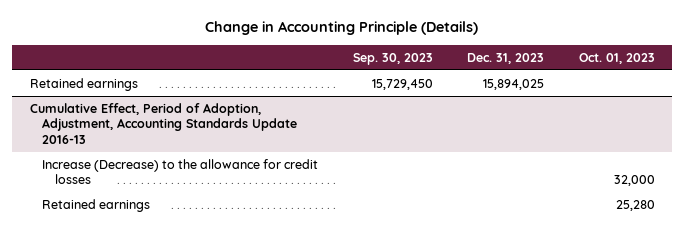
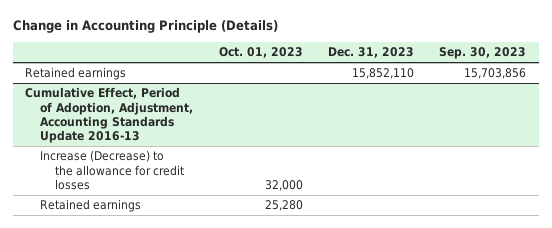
- | Sep. 30, 2023 | Dec. 31, 2023 | Oct. 01, 2023
+ | Oct. 01, 2023 | Dec. 31, 2023 | Sep. 30, 2023
- Retained earnings | 15,729,450 | 15,894,025 |
+ Retained earnings | | 15,852,110 | 15,703,856

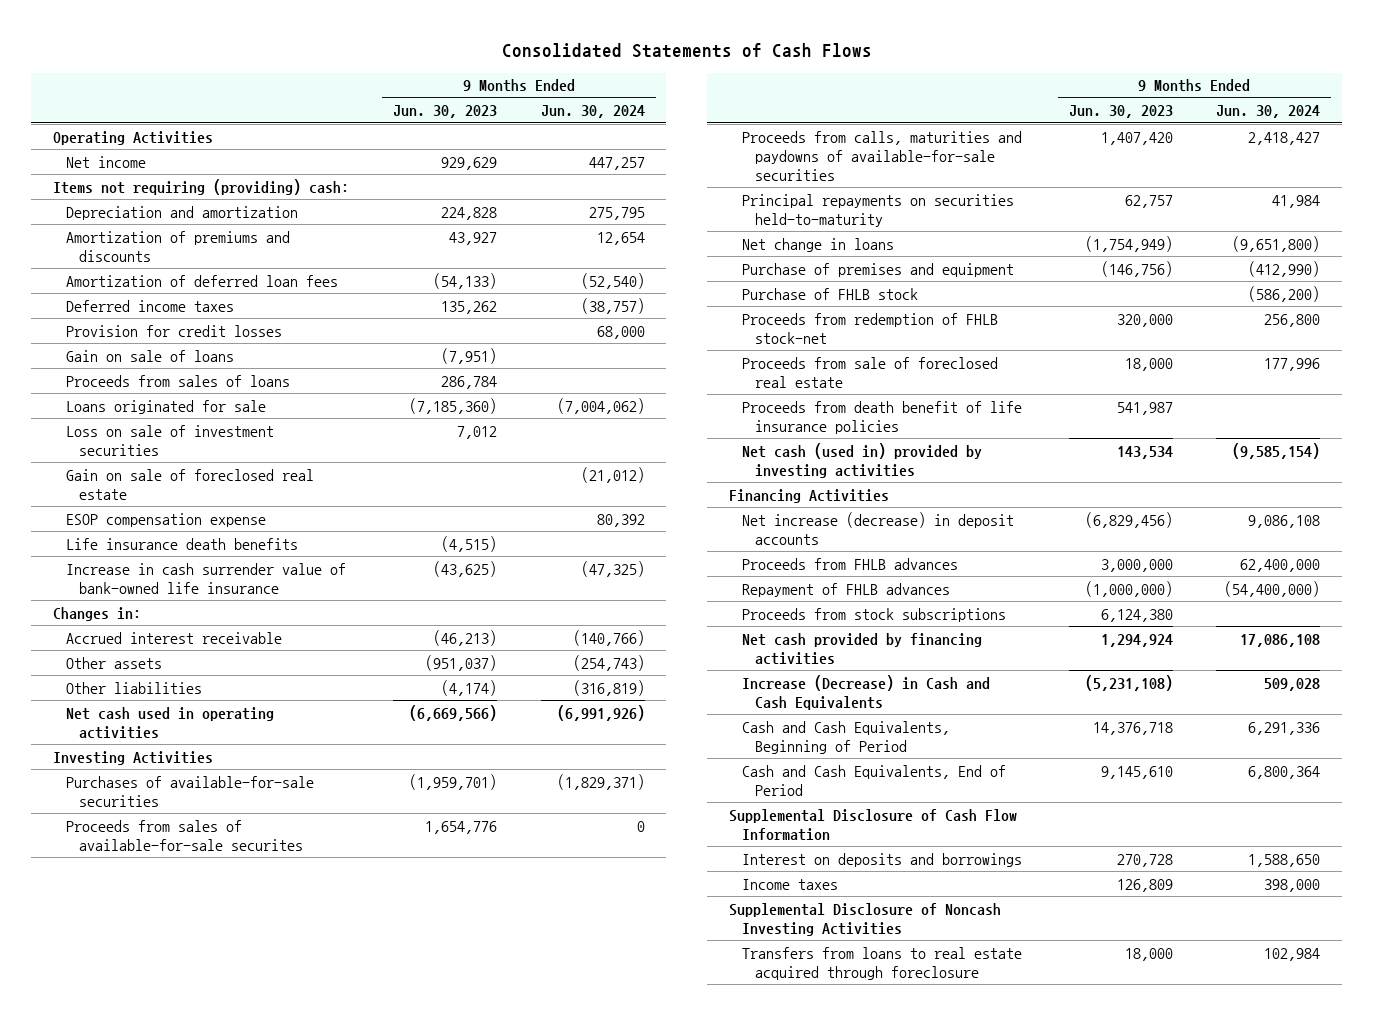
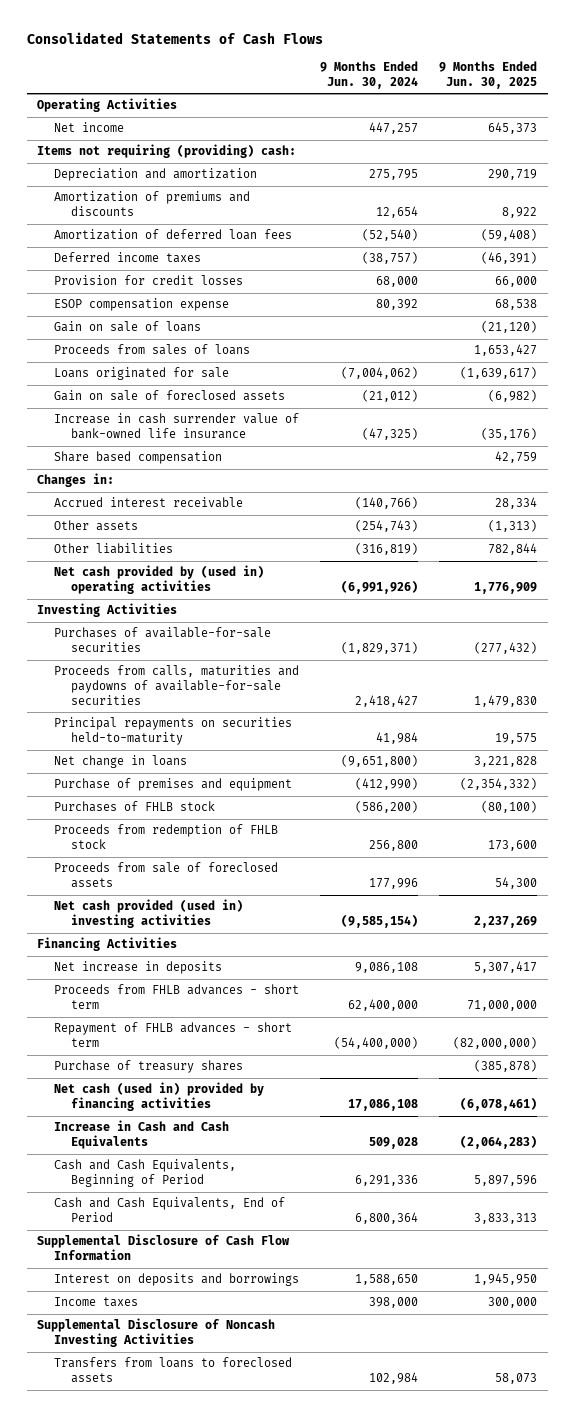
- | 9 Months Ended Jun. 30, 2023 | 9 Months Ended Jun. 30, 2024
+ | 9 Months Ended Jun. 30, 2024 | 9 Months Ended Jun. 30, 2025
moved up: ESOP compensation expense | 80,392 | 68,538
- Loss on sale of investment securities | 7,012 |
- Gain on sale of foreclosed real estate | | (21,012)
- Life insurance death benefits | (4,515) |
+ Gain on sale of foreclosed assets | (21,012) | (6,982)
+ Share based compensation | | 42,759
- Net cash used in operating activities | (6,669,566) | (6,991,926)
+ Net cash provided by (used in) operating activities | (6,991,926) | 1,776,909
- Proceeds from sales of available-for-sale securites | 1,654,776 | 0
- Purchase of FHLB stock | | (586,200)
- Proceeds from redemption of FHLB stock-net | 320,000 | 256,800
- Proceeds from sale of foreclosed real estate | 18,000 | 177,996
- Proceeds from death benefit of life insurance policies | 541,987 |
- Net cash (used in) provided by investing activities | 143,534 | (9,585,154)
+ Purchases of FHLB stock | (586,200) | (80,100)
+ Proceeds from redemption of FHLB stock | 256,800 | 173,600
+ Proceeds from sale of foreclosed assets | 177,996 | 54,300
+ Net cash provided (used in) investing activities | (9,585,154) | 2,237,269
- Net increase (decrease) in deposit accounts | (6,829,456) | 9,086,108
- Proceeds from FHLB advances | 3,000,000 | 62,400,000
- Repayment of FHLB advances | (1,000,000) | (54,400,000)
- Proceeds from stock subscriptions | 6,124,380 |
- Net cash provided by financing activities | 1,294,924 | 17,086,108
- Increase (Decrease) in Cash and Cash Equivalents | (5,231,108) | 509,028
+ Net increase in deposits | 9,086,108 | 5,307,417
+ Proceeds from FHLB advances - short term | 62,400,000 | 71,000,000
+ Repayment of FHLB advances - short term | (54,400,000) | (82,000,000)
+ Purchase of treasury shares | | (385,878)
+ Net cash (used in) provided by financing activities | 17,086,108 | (6,078,461)
+ Increase in Cash and Cash Equivalents | 509,028 | (2,064,283)
- Transfers from loans to real estate acquired through foreclosure | 18,000 | 102,984
+ Transfers from loans to foreclosed assets | 102,984 | 58,073

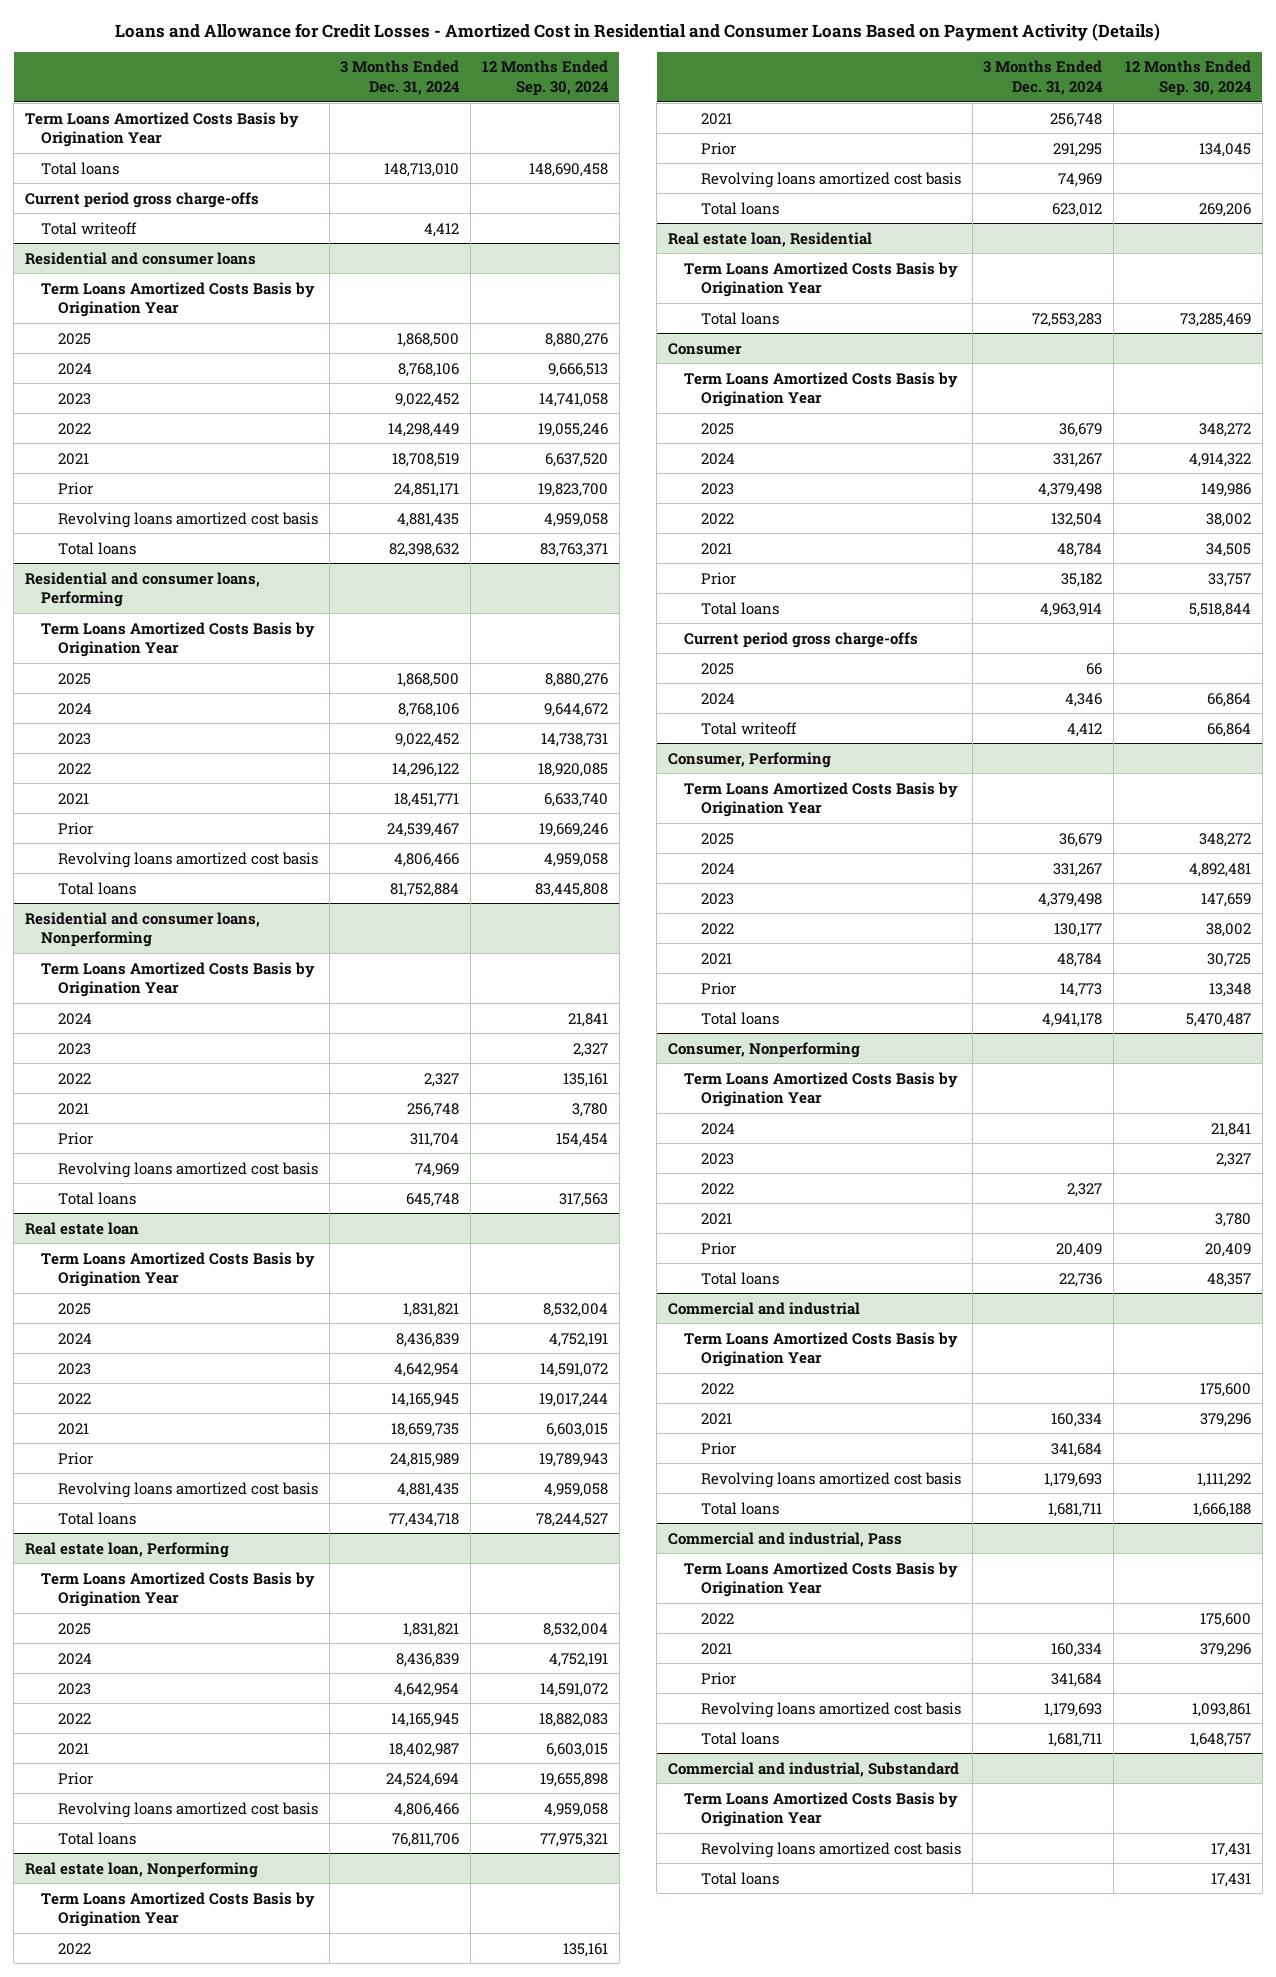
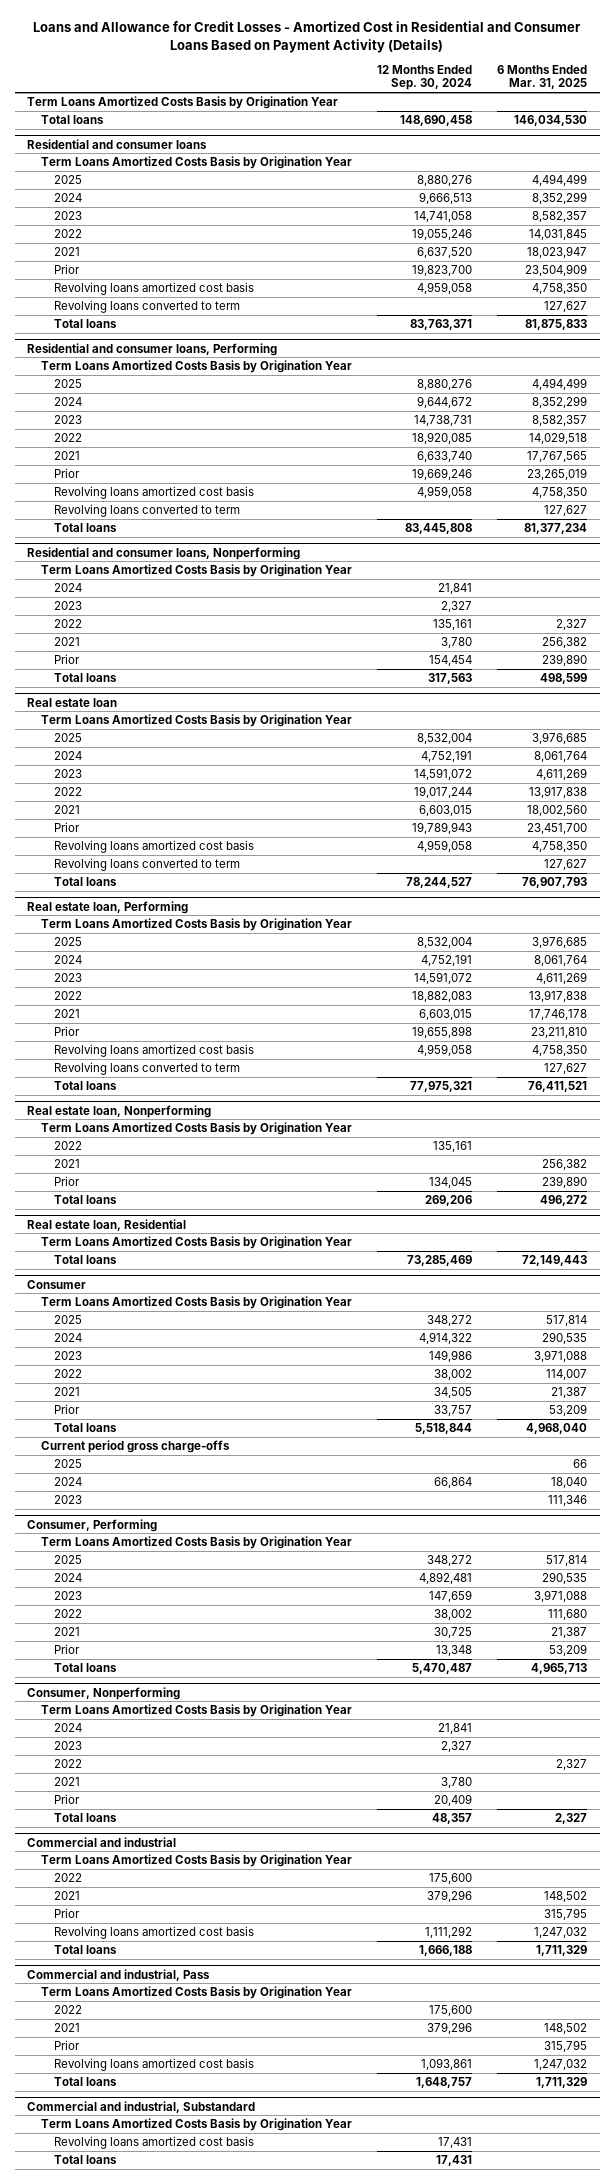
- | 3 Months Ended Dec. 31, 2024 | 12 Months Ended Sep. 30, 2024
+ | 12 Months Ended Sep. 30, 2024 | 6 Months Ended Mar. 31, 2025
- Current period gross charge-offs
- Total writeoff | 4,412 |
@ Residential and consumer loans
+ Revolving loans converted to term | | 127,627
@ Residential and consumer loans, Performing
+ Revolving loans converted to term | | 127,627
@ Residential and consumer loans, Nonperforming
- Revolving loans amortized cost basis | 74,969 |
@ Real estate loan
+ Revolving loans converted to term | | 127,627
@ Real estate loan, Performing
+ Revolving loans converted to term | | 127,627
@ Real estate loan, Nonperforming
- Revolving loans amortized cost basis | 74,969 |
@ Consumer
- Total writeoff | 4,412 | 66,864
+ 2023 | | 111,346

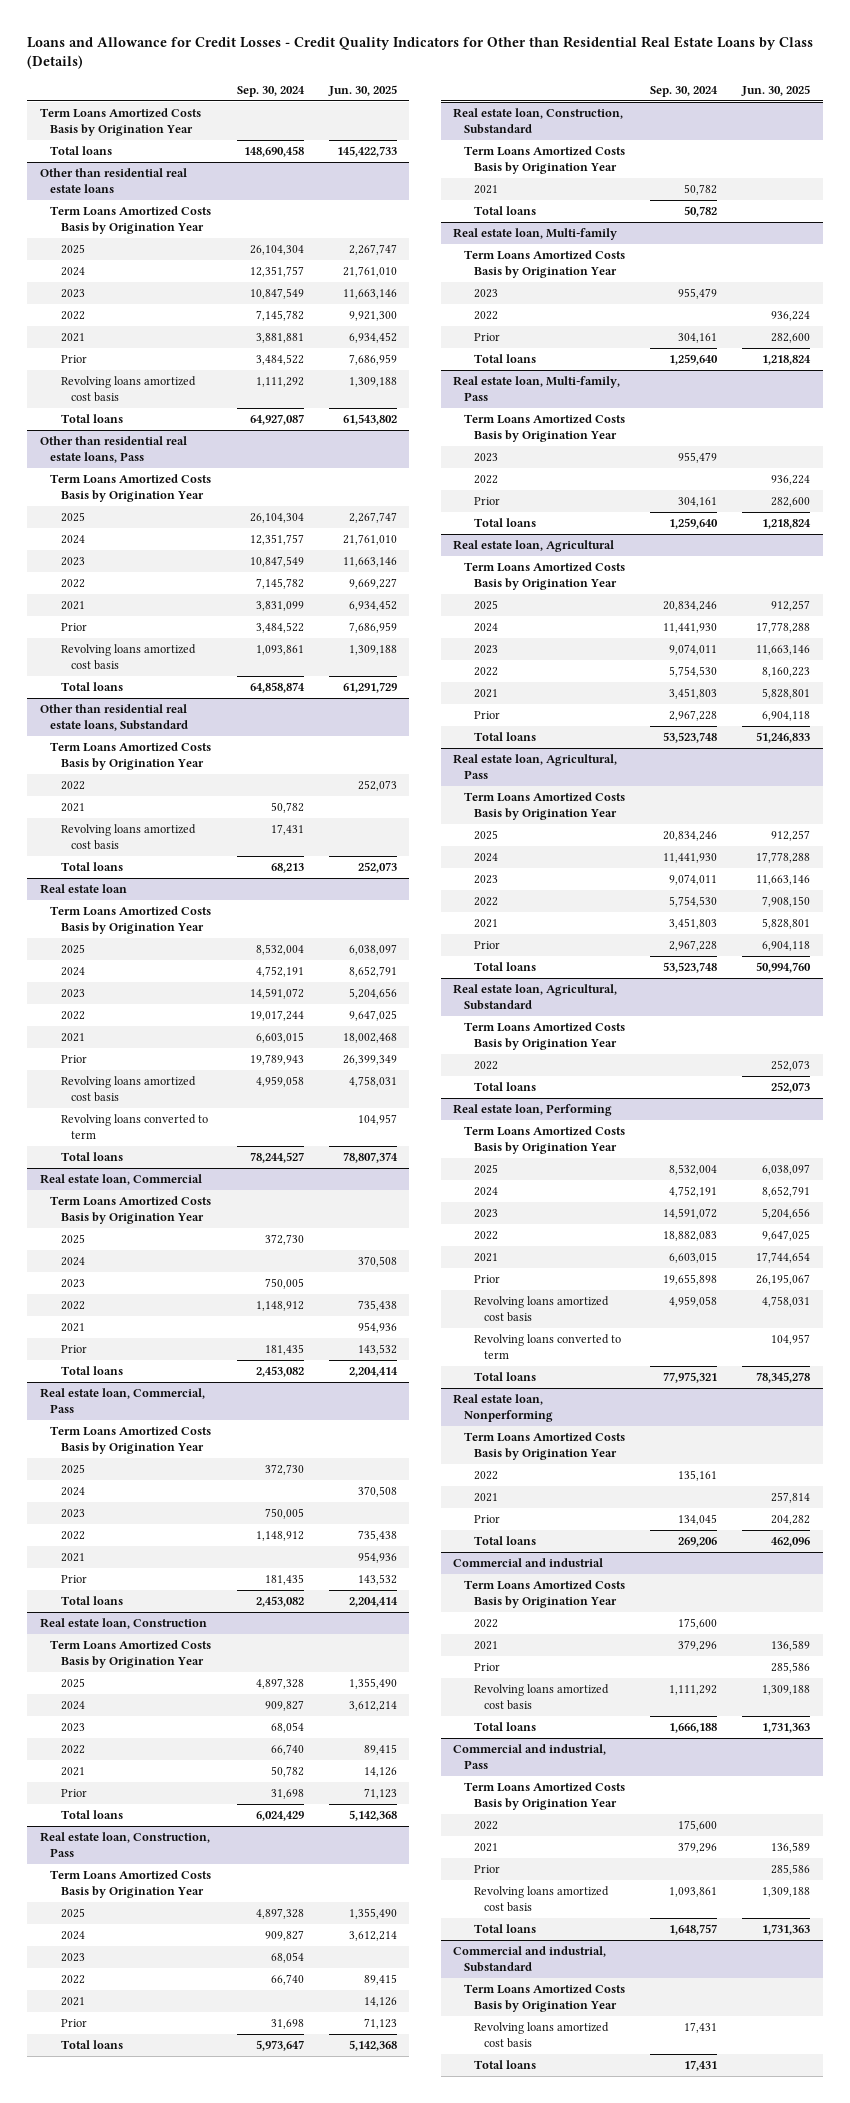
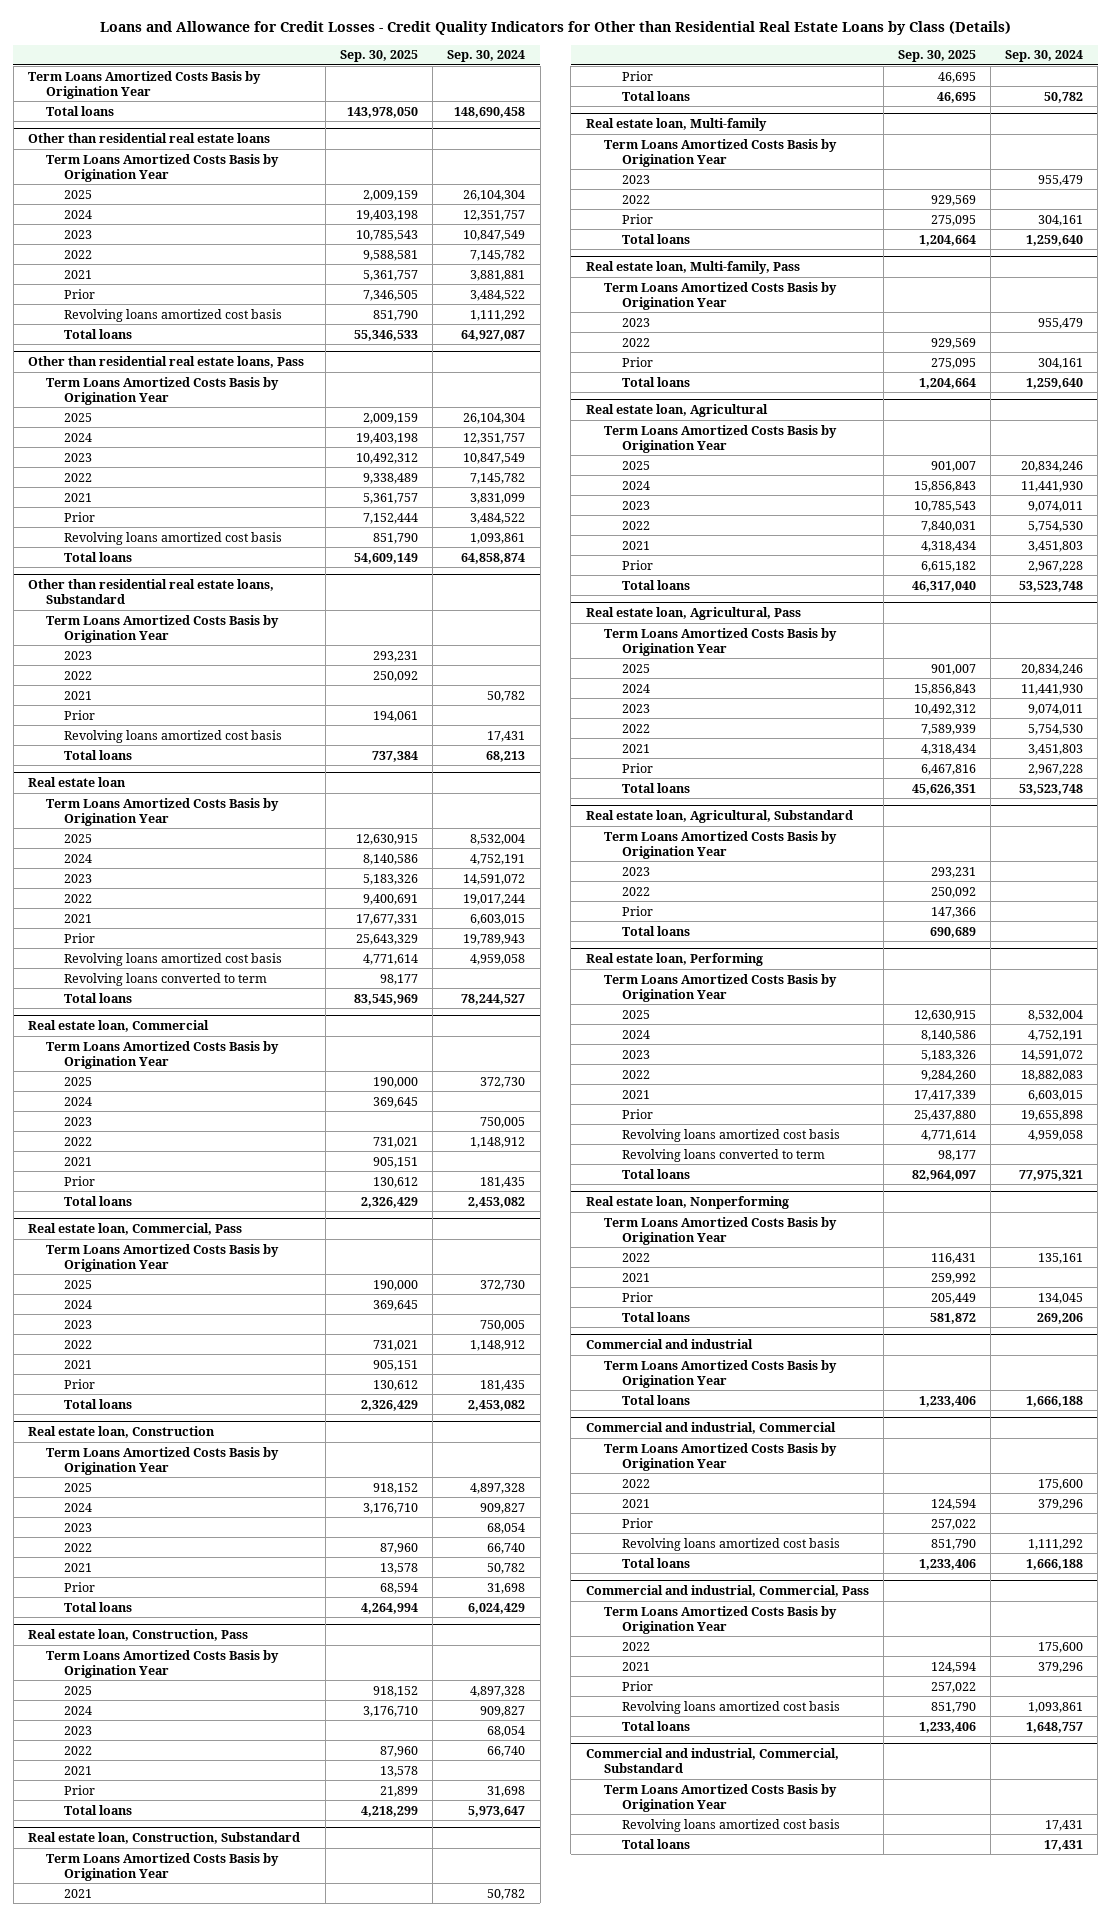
- | Sep. 30, 2024 | Jun. 30, 2025
+ | Sep. 30, 2025 | Sep. 30, 2024
@ Other than residential real estate loans, Substandard
+ 2023 | 293,231 |
+ Prior | 194,061 |
@ Real estate loan, Construction, Substandard
+ Prior | 46,695 |
@ Real estate loan, Agricultural, Substandard
+ 2023 | 293,231 |
+ Prior | 147,366 |
@ Commercial and industrial
+ Total loans | 1,233,406 | 1,666,188
+ Commercial and industrial, Commercial
+ Term Loans Amortized Costs Basis by Origination Year
- Commercial and industrial, Pass
+ Commercial and industrial, Commercial, Pass
- Commercial and industrial, Substandard
+ Commercial and industrial, Commercial, Substandard

